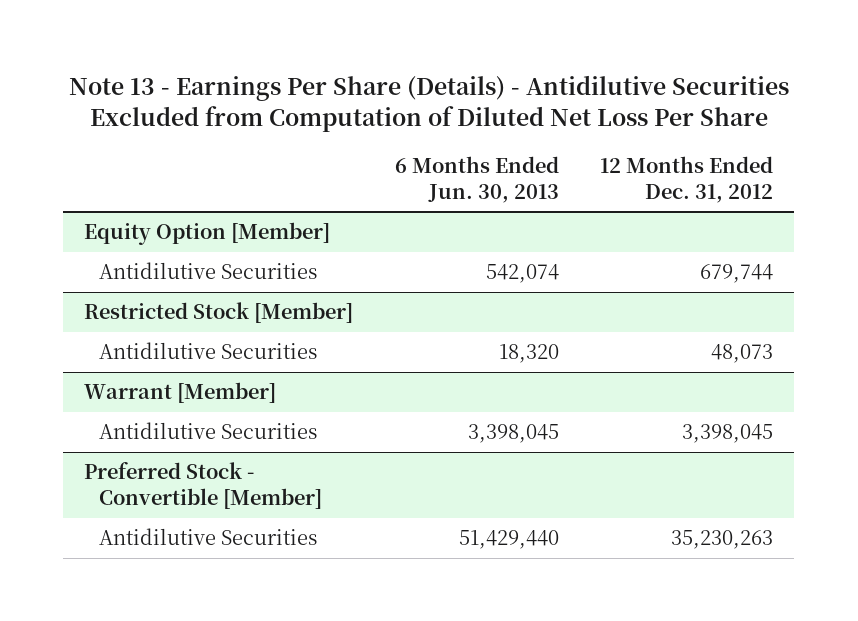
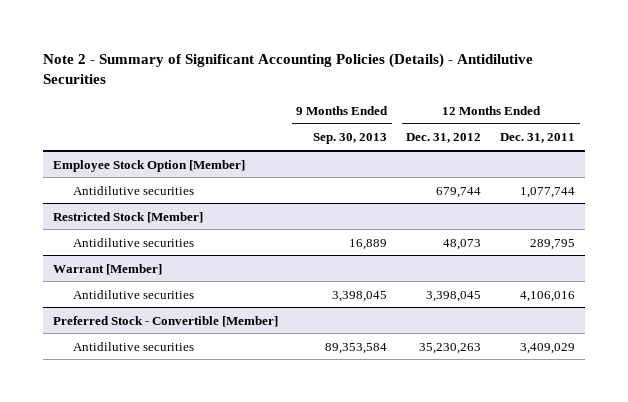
- Note 13 - Earnings Per Share (Details) - Antidilutive Securities Excluded from Computation of Diluted Net Loss Per Share
+ Note 2 - Summary of Significant Accounting Policies (Details) - Antidilutive Securities
- | 6 Months Ended Jun. 30, 2013 | 12 Months Ended Dec. 31, 2012
+ | 9 Months Ended Sep. 30, 2013 | 12 Months Ended Dec. 31, 2012 | 12 Months Ended Dec. 31, 2011
- Equity Option [Member]
- Antidilutive Securities | 542,074 | 679,744
+ Employee Stock Option [Member]
+ Antidilutive securities | | 679,744 | 1,077,744
@ Restricted Stock [Member]
- Antidilutive Securities | 18,320 | 48,073
+ Antidilutive securities | 16,889 | 48,073 | 289,795
@ Warrant [Member]
- Antidilutive Securities | 3,398,045 | 3,398,045
+ Antidilutive securities | 3,398,045 | 3,398,045 | 4,106,016
@ Preferred Stock - Convertible [Member]
- Antidilutive Securities | 51,429,440 | 35,230,263
+ Antidilutive securities | 89,353,584 | 35,230,263 | 3,409,029

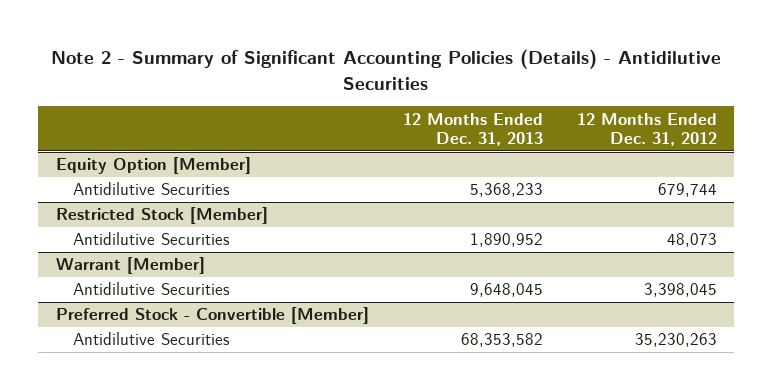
- | 9 Months Ended Sep. 30, 2013 | 12 Months Ended Dec. 31, 2012 | 12 Months Ended Dec. 31, 2011
+ | 12 Months Ended Dec. 31, 2013 | 12 Months Ended Dec. 31, 2012
- Employee Stock Option [Member]
- Antidilutive securities | | 679,744 | 1,077,744
+ Equity Option [Member]
+ Antidilutive Securities | 5,368,233 | 679,744
@ Restricted Stock [Member]
- Antidilutive securities | 16,889 | 48,073 | 289,795
+ Antidilutive Securities | 1,890,952 | 48,073
@ Warrant [Member]
- Antidilutive securities | 3,398,045 | 3,398,045 | 4,106,016
+ Antidilutive Securities | 9,648,045 | 3,398,045
@ Preferred Stock - Convertible [Member]
- Antidilutive securities | 89,353,584 | 35,230,263 | 3,409,029
+ Antidilutive Securities | 68,353,582 | 35,230,263

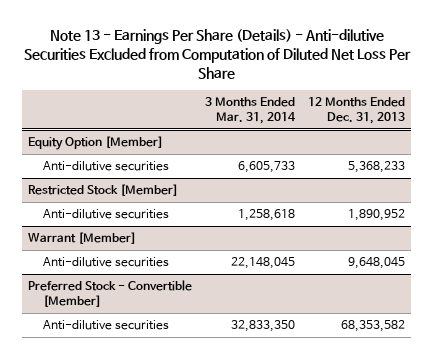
- Note 2 - Summary of Significant Accounting Policies (Details) - Antidilutive Securities
+ Note 13 - Earnings Per Share (Details) - Anti-dilutive Securities Excluded from Computation of Diluted Net Loss Per Share
- | 12 Months Ended Dec. 31, 2013 | 12 Months Ended Dec. 31, 2012
+ | 3 Months Ended Mar. 31, 2014 | 12 Months Ended Dec. 31, 2013
@ Equity Option [Member]
- Antidilutive Securities | 5,368,233 | 679,744
+ Anti-dilutive securities | 6,605,733 | 5,368,233
@ Restricted Stock [Member]
- Antidilutive Securities | 1,890,952 | 48,073
+ Anti-dilutive securities | 1,258,618 | 1,890,952
@ Warrant [Member]
- Antidilutive Securities | 9,648,045 | 3,398,045
+ Anti-dilutive securities | 22,148,045 | 9,648,045
@ Preferred Stock - Convertible [Member]
- Antidilutive Securities | 68,353,582 | 35,230,263
+ Anti-dilutive securities | 32,833,350 | 68,353,582

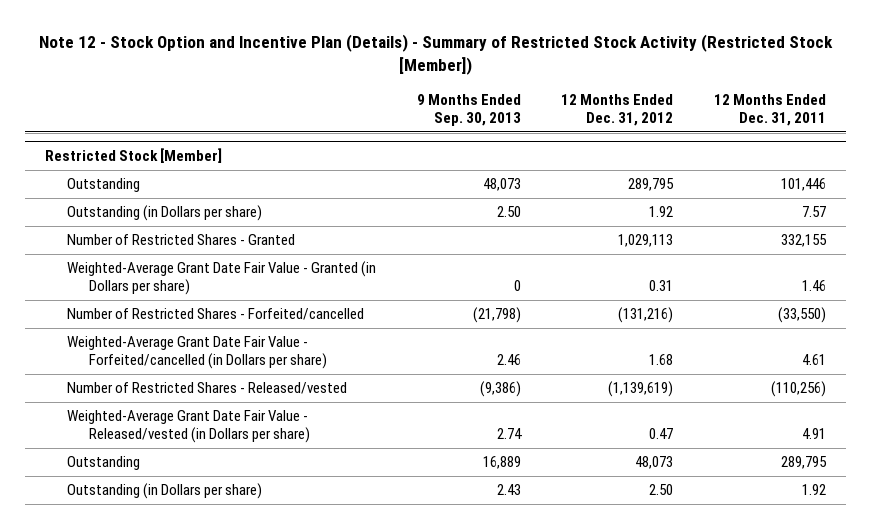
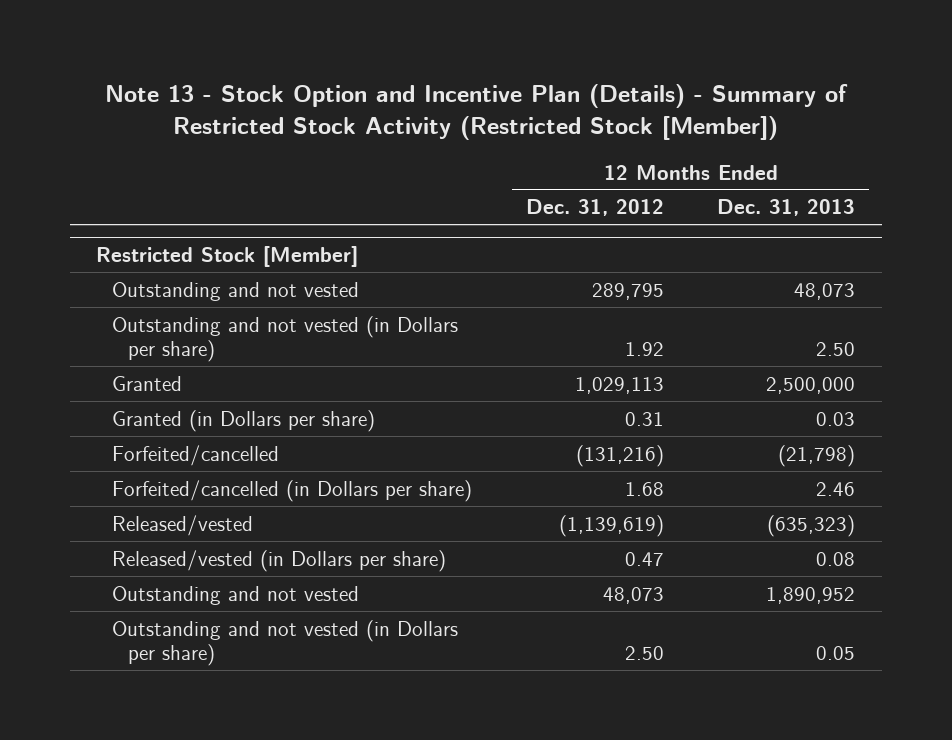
- Note 12 - Stock Option and Incentive Plan (Details) - Summary of Restricted Stock Activity (Restricted Stock [Member])
+ Note 13 - Stock Option and Incentive Plan (Details) - Summary of Restricted Stock Activity (Restricted Stock [Member])
- | 9 Months Ended Sep. 30, 2013 | 12 Months Ended Dec. 31, 2012 | 12 Months Ended Dec. 31, 2011
+ | 12 Months Ended Dec. 31, 2012 | 12 Months Ended Dec. 31, 2013
@ Restricted Stock [Member]
- Outstanding | 48,073 | 289,795 | 101,446
- Outstanding (in Dollars per share) | 2.50 | 1.92 | 7.57
- Number of Restricted Shares - Granted | | 1,029,113 | 332,155
- Weighted-Average Grant Date Fair Value - Granted (in Dollars per share) | 0 | 0.31 | 1.46
- Number of Restricted Shares - Forfeited/cancelled | (21,798) | (131,216) | (33,550)
- Weighted-Average Grant Date Fair Value - Forfeited/cancelled (in Dollars per share) | 2.46 | 1.68 | 4.61
- Number of Restricted Shares - Released/vested | (9,386) | (1,139,619) | (110,256)
- Weighted-Average Grant Date Fair Value - Released/vested (in Dollars per share) | 2.74 | 0.47 | 4.91
- Outstanding | 16,889 | 48,073 | 289,795
- Outstanding (in Dollars per share) | 2.43 | 2.50 | 1.92
+ Outstanding and not vested | 289,795 | 48,073
+ Outstanding and not vested (in Dollars per share) | 1.92 | 2.50
+ Granted | 1,029,113 | 2,500,000
+ Granted (in Dollars per share) | 0.31 | 0.03
+ Forfeited/cancelled | (131,216) | (21,798)
+ Forfeited/cancelled (in Dollars per share) | 1.68 | 2.46
+ Released/vested | (1,139,619) | (635,323)
+ Released/vested (in Dollars per share) | 0.47 | 0.08
+ Outstanding and not vested | 48,073 | 1,890,952
+ Outstanding and not vested (in Dollars per share) | 2.50 | 0.05

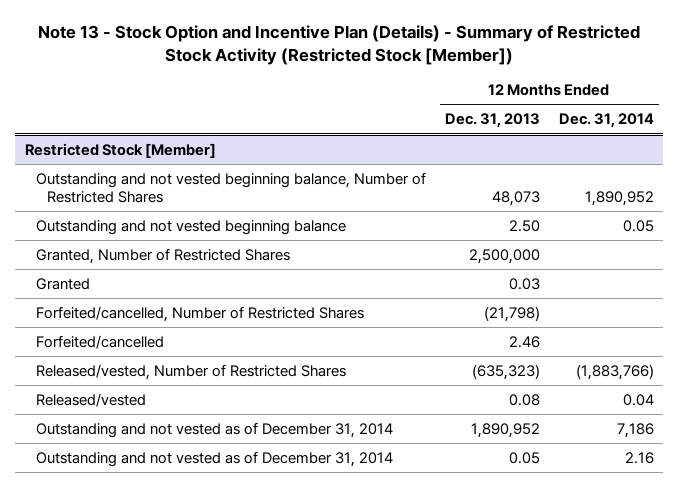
- | 12 Months Ended Dec. 31, 2012 | 12 Months Ended Dec. 31, 2013
+ | 12 Months Ended Dec. 31, 2013 | 12 Months Ended Dec. 31, 2014
@ Restricted Stock [Member]
- Outstanding and not vested | 289,795 | 48,073
- Outstanding and not vested (in Dollars per share) | 1.92 | 2.50
- Granted | 1,029,113 | 2,500,000
- Granted (in Dollars per share) | 0.31 | 0.03
- Forfeited/cancelled | (131,216) | (21,798)
- Forfeited/cancelled (in Dollars per share) | 1.68 | 2.46
- Released/vested | (1,139,619) | (635,323)
- Released/vested (in Dollars per share) | 0.47 | 0.08
- Outstanding and not vested | 48,073 | 1,890,952
- Outstanding and not vested (in Dollars per share) | 2.50 | 0.05
+ Outstanding and not vested beginning balance, Number of Restricted Shares | 48,073 | 1,890,952
+ Outstanding and not vested beginning balance | 2.50 | 0.05
+ Granted, Number of Restricted Shares | 2,500,000 |
+ Granted | 0.03 |
+ Forfeited/cancelled, Number of Restricted Shares | (21,798) |
+ Forfeited/cancelled | 2.46 |
+ Released/vested, Number of Restricted Shares | (635,323) | (1,883,766)
+ Released/vested | 0.08 | 0.04
+ Outstanding and not vested as of December 31, 2014 | 1,890,952 | 7,186
+ Outstanding and not vested as of December 31, 2014 | 0.05 | 2.16

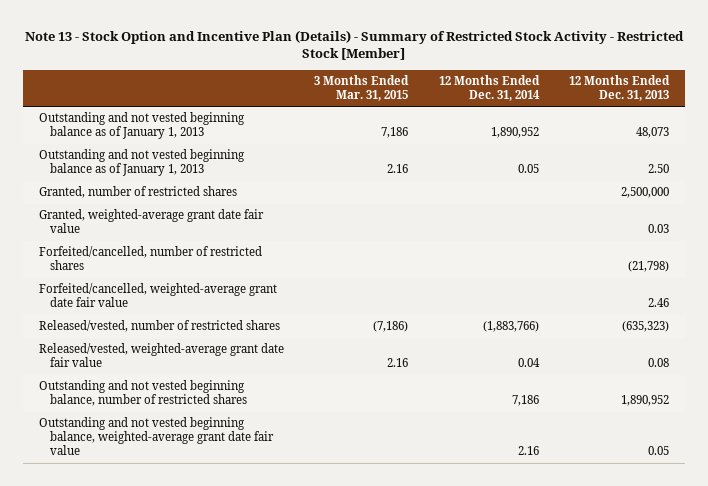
- Note 13 - Stock Option and Incentive Plan (Details) - Summary of Restricted Stock Activity (Restricted Stock [Member])
+ Note 13 - Stock Option and Incentive Plan (Details) - Summary of Restricted Stock Activity - Restricted Stock [Member]
- | 12 Months Ended Dec. 31, 2013 | 12 Months Ended Dec. 31, 2014
+ | 3 Months Ended Mar. 31, 2015 | 12 Months Ended Dec. 31, 2014 | 12 Months Ended Dec. 31, 2013
- Restricted Stock [Member]
- Outstanding and not vested beginning balance, Number of Restricted Shares | 48,073 | 1,890,952
- Outstanding and not vested beginning balance | 2.50 | 0.05
- Granted, Number of Restricted Shares | 2,500,000 |
- Granted | 0.03 |
- Forfeited/cancelled, Number of Restricted Shares | (21,798) |
- Forfeited/cancelled | 2.46 |
- Released/vested, Number of Restricted Shares | (635,323) | (1,883,766)
- Released/vested | 0.08 | 0.04
- Outstanding and not vested as of December 31, 2014 | 1,890,952 | 7,186
- Outstanding and not vested as of December 31, 2014 | 0.05 | 2.16
+ Outstanding and not vested beginning balance as of January 1, 2013 | 7,186 | 1,890,952 | 48,073
+ Outstanding and not vested beginning balance as of January 1, 2013 | 2.16 | 0.05 | 2.50
+ Granted, number of restricted shares | | | 2,500,000
+ Granted, weighted-average grant date fair value | | | 0.03
+ Forfeited/cancelled, number of restricted shares | | | (21,798)
+ Forfeited/cancelled, weighted-average grant date fair value | | | 2.46
+ Released/vested, number of restricted shares | (7,186) | (1,883,766) | (635,323)
+ Released/vested, weighted-average grant date fair value | 2.16 | 0.04 | 0.08
+ Outstanding and not vested beginning balance, number of restricted shares | | 7,186 | 1,890,952
+ Outstanding and not vested beginning balance, weighted-average grant date fair value | | 2.16 | 0.05

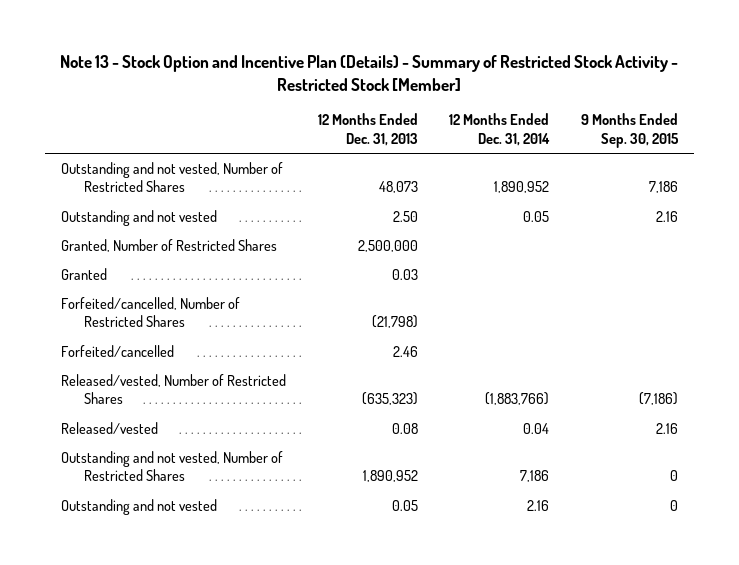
- | 3 Months Ended Mar. 31, 2015 | 12 Months Ended Dec. 31, 2014 | 12 Months Ended Dec. 31, 2013
+ | 12 Months Ended Dec. 31, 2013 | 12 Months Ended Dec. 31, 2014 | 9 Months Ended Sep. 30, 2015
- Outstanding and not vested beginning balance as of January 1, 2013 | 7,186 | 1,890,952 | 48,073
- Outstanding and not vested beginning balance as of January 1, 2013 | 2.16 | 0.05 | 2.50
- Granted, number of restricted shares | | | 2,500,000
- Granted, weighted-average grant date fair value | | | 0.03
- Forfeited/cancelled, number of restricted shares | | | (21,798)
- Forfeited/cancelled, weighted-average grant date fair value | | | 2.46
- Released/vested, number of restricted shares | (7,186) | (1,883,766) | (635,323)
- Released/vested, weighted-average grant date fair value | 2.16 | 0.04 | 0.08
- Outstanding and not vested beginning balance, number of restricted shares | | 7,186 | 1,890,952
- Outstanding and not vested beginning balance, weighted-average grant date fair value | | 2.16 | 0.05
+ Outstanding and not vested, Number of Restricted Shares | 48,073 | 1,890,952 | 7,186
+ Outstanding and not vested | 2.50 | 0.05 | 2.16
+ Granted, Number of Restricted Shares | 2,500,000 | |
+ Granted | 0.03 | |
+ Forfeited/cancelled, Number of Restricted Shares | (21,798) | |
+ Forfeited/cancelled | 2.46 | |
+ Released/vested, Number of Restricted Shares | (635,323) | (1,883,766) | (7,186)
+ Released/vested | 0.08 | 0.04 | 2.16
+ Outstanding and not vested, Number of Restricted Shares | 1,890,952 | 7,186 | 0
+ Outstanding and not vested | 0.05 | 2.16 | 0

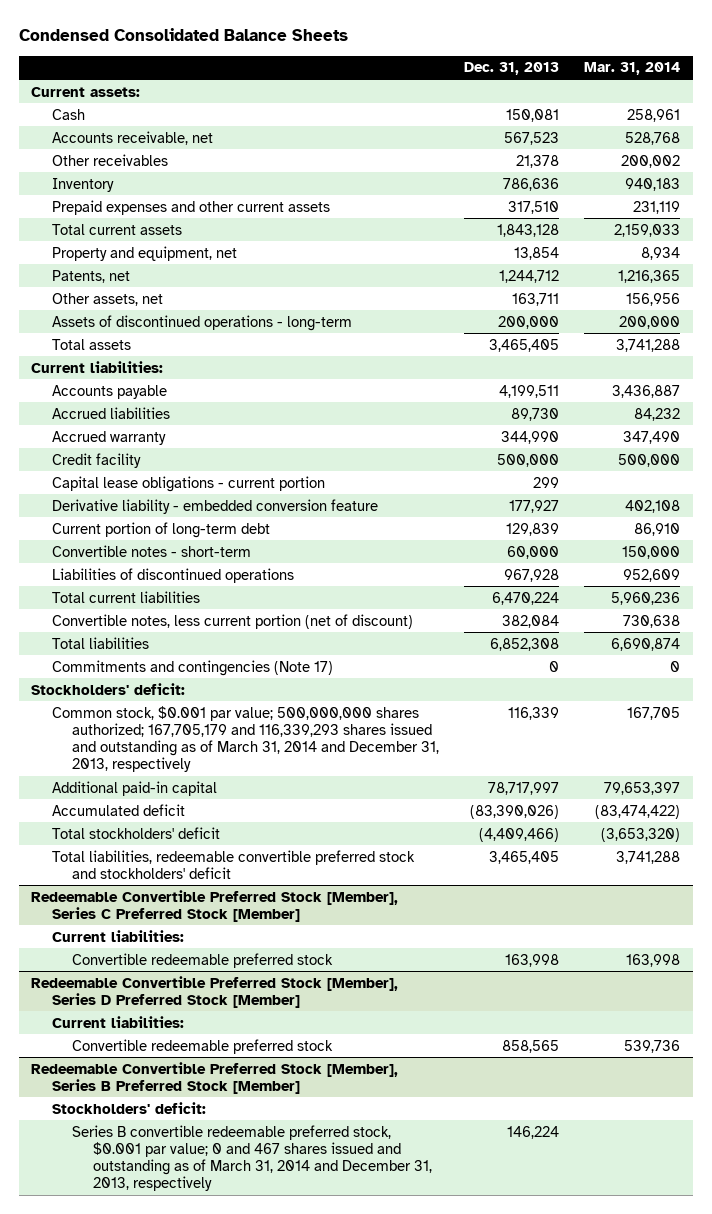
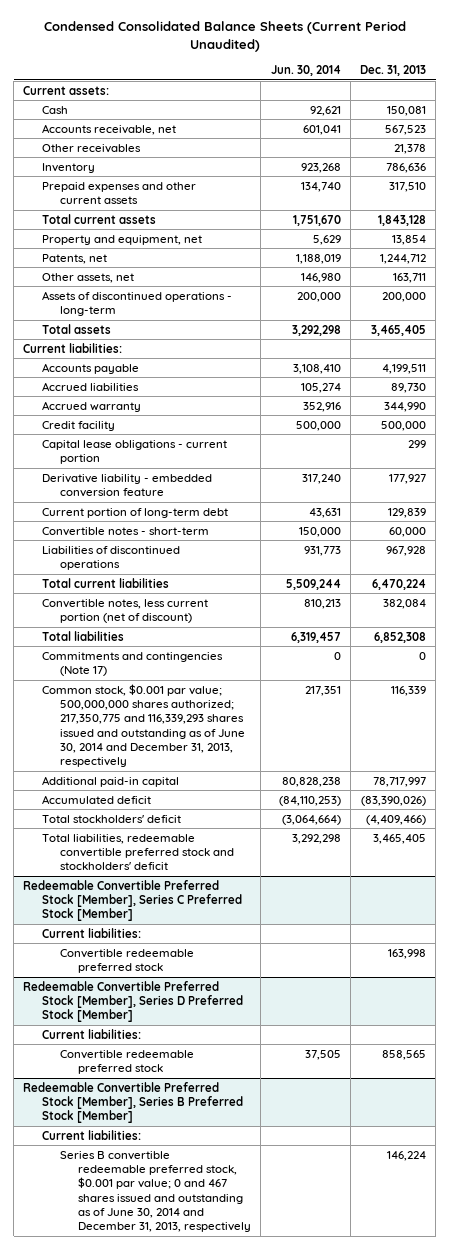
- Condensed Consolidated Balance Sheets
+ Condensed Consolidated Balance Sheets (Current Period Unaudited)
- | Dec. 31, 2013 | Mar. 31, 2014
+ | Jun. 30, 2014 | Dec. 31, 2013
- Stockholders' deficit:
- Common stock, $0.001 par value; 500,000,000 shares authorized; 167,705,179 and 116,339,293 shares issued and outstanding as of March 31, 2014 and December 31, 2013, respectively | 116,339 | 167,705
+ Common stock, $0.001 par value; 500,000,000 shares authorized; 217,350,775 and 116,339,293 shares issued and outstanding as of June 30, 2014 and December 31, 2013, respectively | 217,351 | 116,339
@ Redeemable Convertible Preferred Stock [Member], Series B Preferred Stock [Member]
- Stockholders' deficit:
- Series B convertible redeemable preferred stock, $0.001 par value; 0 and 467 shares issued and outstanding as of March 31, 2014 and December 31, 2013, respectively | 146,224 |
+ Current liabilities:
+ Series B convertible redeemable preferred stock, $0.001 par value; 0 and 467 shares issued and outstanding as of June 30, 2014 and December 31, 2013, respectively | | 146,224

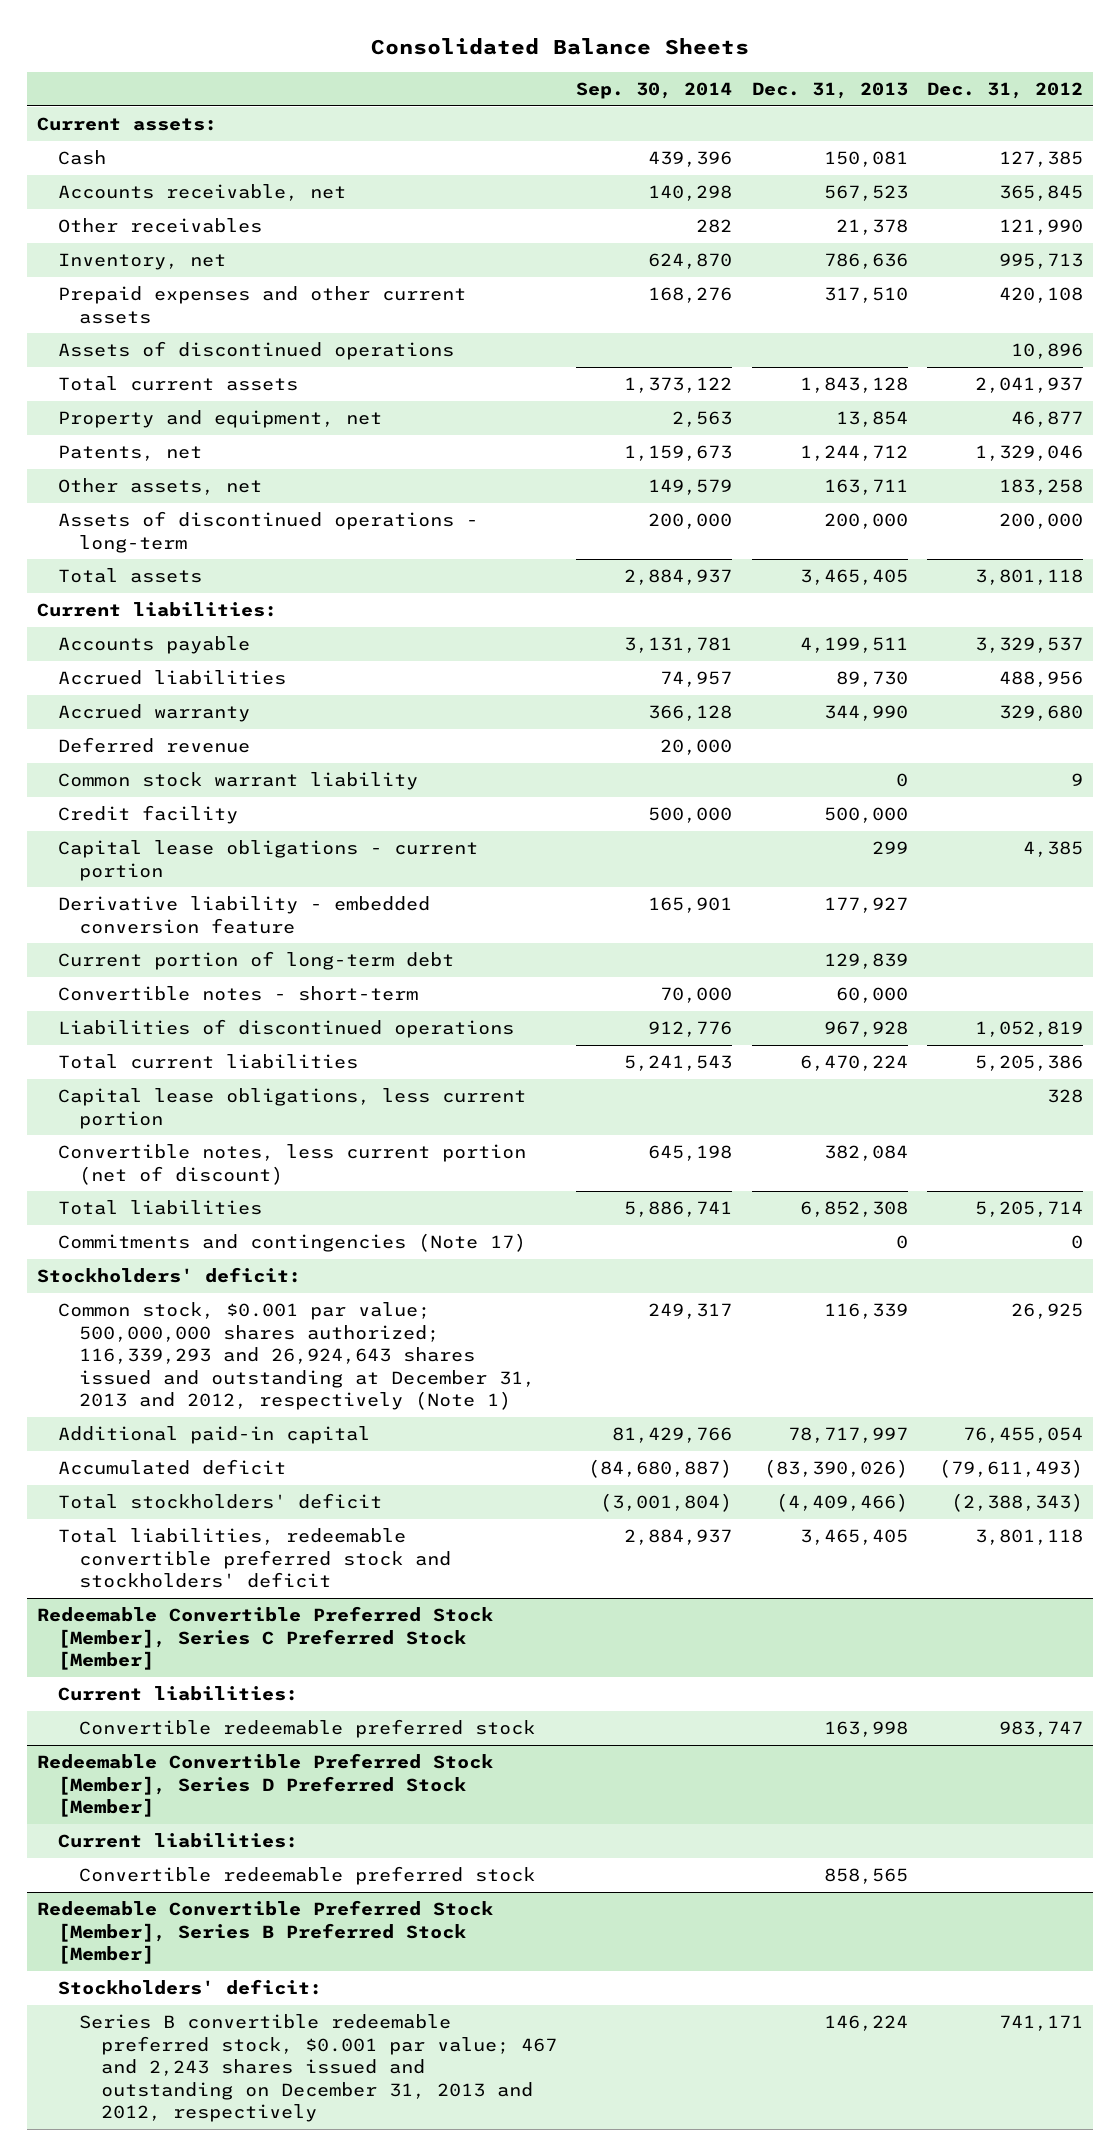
- Condensed Consolidated Balance Sheets (Current Period Unaudited)
+ Consolidated Balance Sheets
- | Jun. 30, 2014 | Dec. 31, 2013
+ | Sep. 30, 2014 | Dec. 31, 2013 | Dec. 31, 2012
- Inventory | 923,268 | 786,636
+ Inventory, net | 624,870 | 786,636 | 995,713
+ Assets of discontinued operations | | | 10,896
+ Deferred revenue | 20,000 | |
+ Common stock warrant liability | | 0 | 9
+ Capital lease obligations, less current portion | | | 328
- Common stock, $0.001 par value; 500,000,000 shares authorized; 217,350,775 and 116,339,293 shares issued and outstanding as of June 30, 2014 and December 31, 2013, respectively | 217,351 | 116,339
+ Stockholders' deficit:
+ Common stock, $0.001 par value; 500,000,000 shares authorized; 116,339,293 and 26,924,643 shares issued and outstanding at December 31, 2013 and 2012, respectively (Note 1) | 249,317 | 116,339 | 26,925
@ Redeemable Convertible Preferred Stock [Member], Series B Preferred Stock [Member]
- Current liabilities:
- Series B convertible redeemable preferred stock, $0.001 par value; 0 and 467 shares issued and outstanding as of June 30, 2014 and December 31, 2013, respectively | | 146,224
+ Stockholders' deficit:
+ Series B convertible redeemable preferred stock, $0.001 par value; 467 and 2,243 shares issued and outstanding on December 31, 2013 and 2012, respectively | | 146,224 | 741,171

